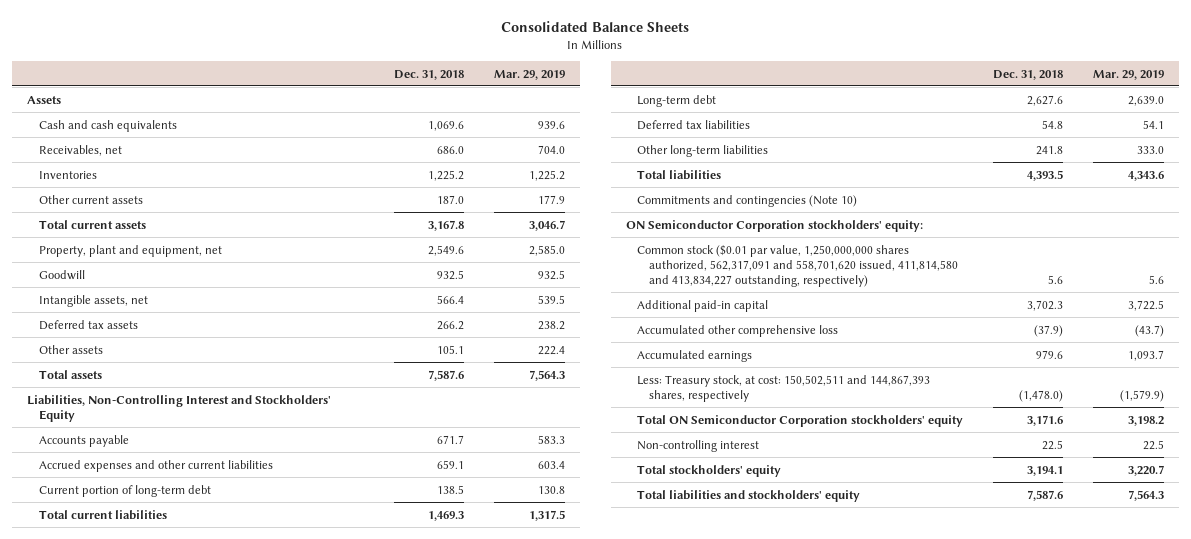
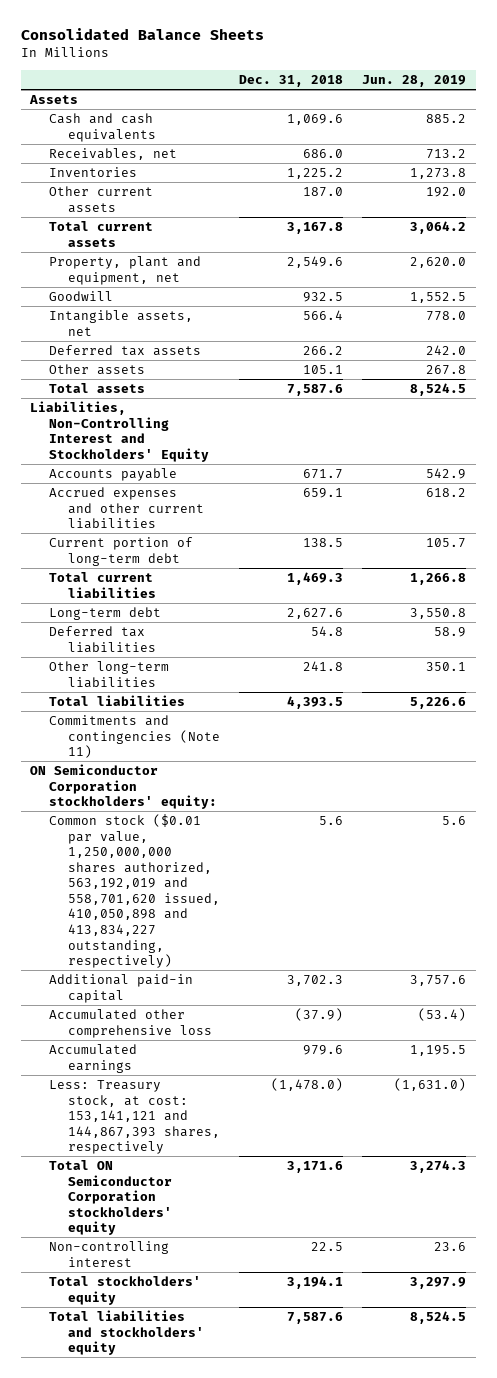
- | Dec. 31, 2018 | Mar. 29, 2019
+ | Dec. 31, 2018 | Jun. 28, 2019
- Commitments and contingencies (Note 10)
+ Commitments and contingencies (Note 11)
- Common stock ($0.01 par value, 1,250,000,000 shares authorized, 562,317,091 and 558,701,620 issued, 411,814,580 and 413,834,227 outstanding, respectively) | 5.6 | 5.6
+ Common stock ($0.01 par value, 1,250,000,000 shares authorized, 563,192,019 and 558,701,620 issued, 410,050,898 and 413,834,227 outstanding, respectively) | 5.6 | 5.6
- Less: Treasury stock, at cost: 150,502,511 and 144,867,393 shares, respectively | (1,478.0) | (1,579.9)
+ Less: Treasury stock, at cost: 153,141,121 and 144,867,393 shares, respectively | (1,478.0) | (1,631.0)

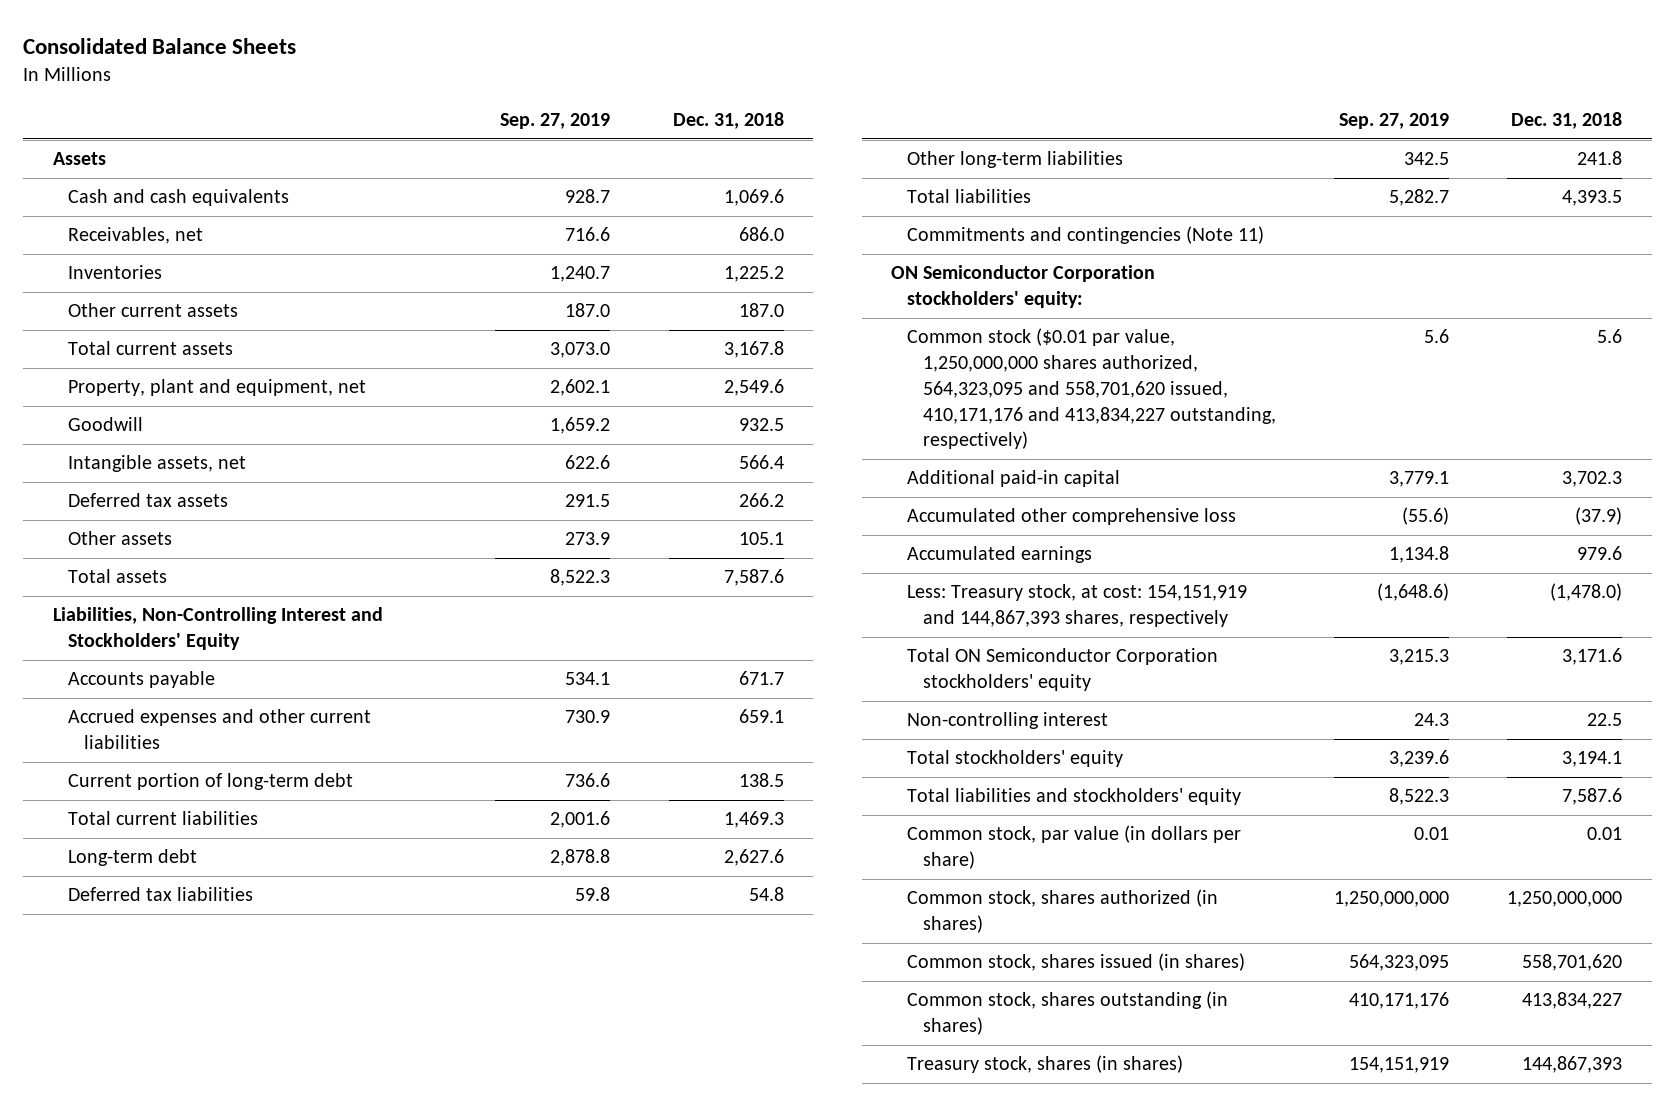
- | Dec. 31, 2018 | Jun. 28, 2019
+ | Sep. 27, 2019 | Dec. 31, 2018
- Common stock ($0.01 par value, 1,250,000,000 shares authorized, 563,192,019 and 558,701,620 issued, 410,050,898 and 413,834,227 outstanding, respectively) | 5.6 | 5.6
+ Common stock ($0.01 par value, 1,250,000,000 shares authorized, 564,323,095 and 558,701,620 issued, 410,171,176 and 413,834,227 outstanding, respectively) | 5.6 | 5.6
- Less: Treasury stock, at cost: 153,141,121 and 144,867,393 shares, respectively | (1,478.0) | (1,631.0)
+ Less: Treasury stock, at cost: 154,151,919 and 144,867,393 shares, respectively | (1,648.6) | (1,478.0)
+ Common stock, par value (in dollars per share) | 0.01 | 0.01
+ Common stock, shares authorized (in shares) | 1,250,000,000 | 1,250,000,000
+ Common stock, shares issued (in shares) | 564,323,095 | 558,701,620
+ Common stock, shares outstanding (in shares) | 410,171,176 | 413,834,227
+ Treasury stock, shares (in shares) | 154,151,919 | 144,867,393

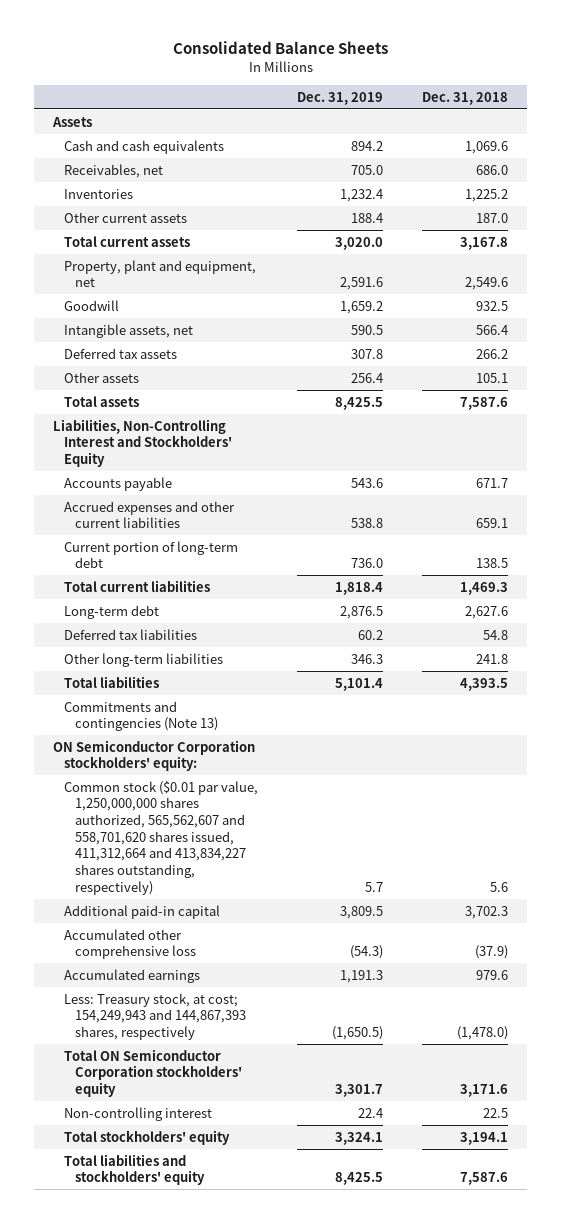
- | Sep. 27, 2019 | Dec. 31, 2018
+ | Dec. 31, 2019 | Dec. 31, 2018
- Commitments and contingencies (Note 11)
+ Commitments and contingencies (Note 13)
- Common stock ($0.01 par value, 1,250,000,000 shares authorized, 564,323,095 and 558,701,620 issued, 410,171,176 and 413,834,227 outstanding, respectively) | 5.6 | 5.6
+ Common stock ($0.01 par value, 1,250,000,000 shares authorized, 565,562,607 and 558,701,620 shares issued, 411,312,664 and 413,834,227 shares outstanding, respectively) | 5.7 | 5.6
- Less: Treasury stock, at cost: 154,151,919 and 144,867,393 shares, respectively | (1,648.6) | (1,478.0)
+ Less: Treasury stock, at cost; 154,249,943 and 144,867,393 shares, respectively | (1,650.5) | (1,478.0)
- Common stock, par value (in dollars per share) | 0.01 | 0.01
- Common stock, shares authorized (in shares) | 1,250,000,000 | 1,250,000,000
- Common stock, shares issued (in shares) | 564,323,095 | 558,701,620
- Common stock, shares outstanding (in shares) | 410,171,176 | 413,834,227
- Treasury stock, shares (in shares) | 154,151,919 | 144,867,393

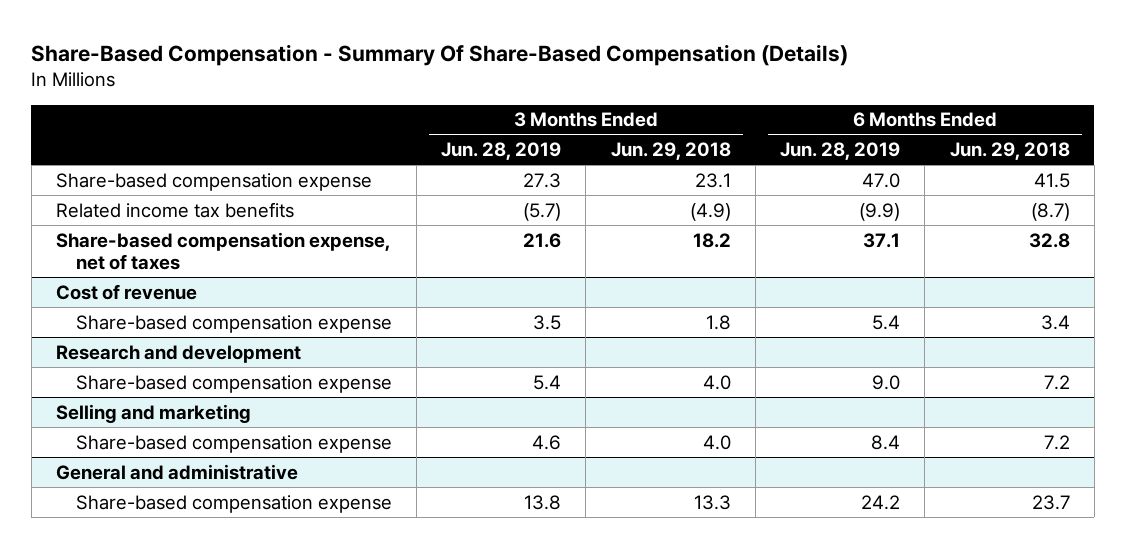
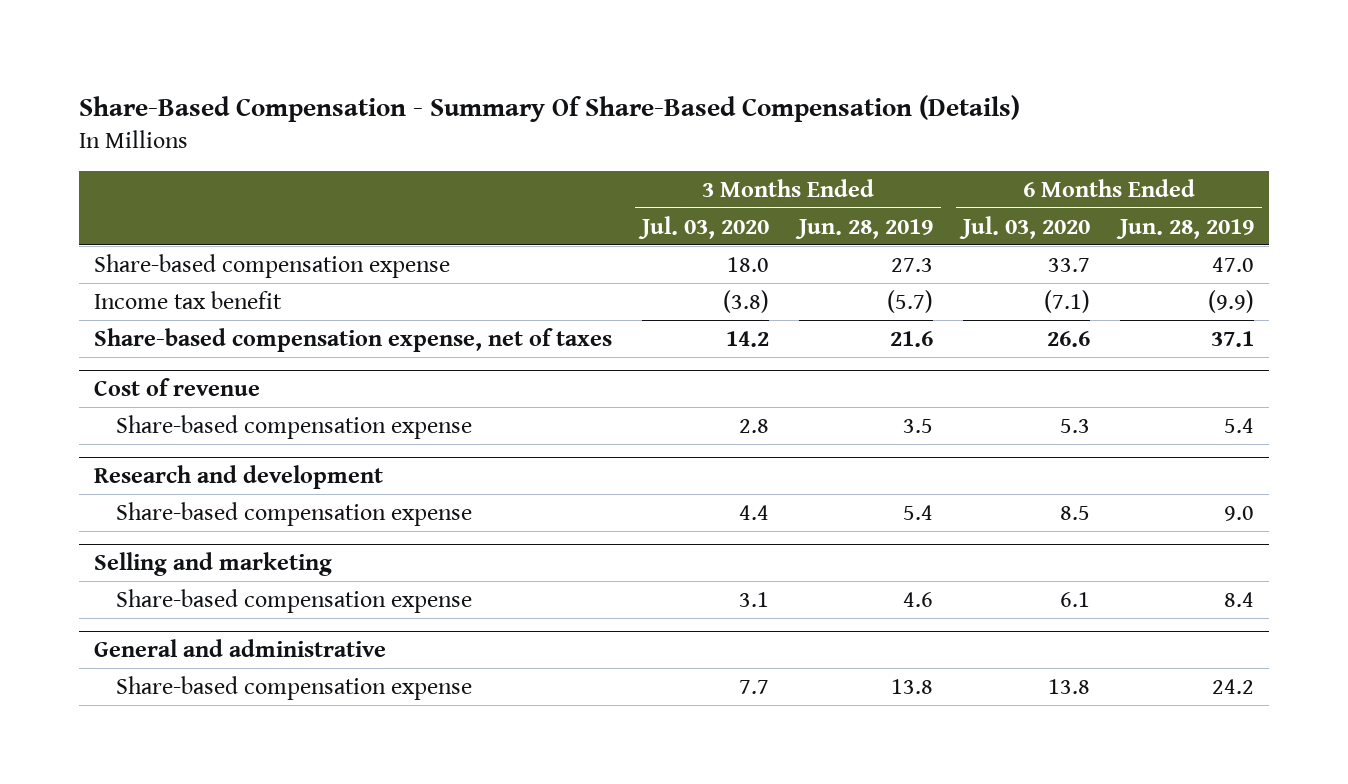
- | 3 Months Ended Jun. 28, 2019 | 3 Months Ended Jun. 29, 2018 | 6 Months Ended Jun. 28, 2019 | 6 Months Ended Jun. 29, 2018
+ | 3 Months Ended Jul. 03, 2020 | 3 Months Ended Jun. 28, 2019 | 6 Months Ended Jul. 03, 2020 | 6 Months Ended Jun. 28, 2019
- Related income tax benefits | (5.7) | (4.9) | (9.9) | (8.7)
+ Income tax benefit | (3.8) | (5.7) | (7.1) | (9.9)

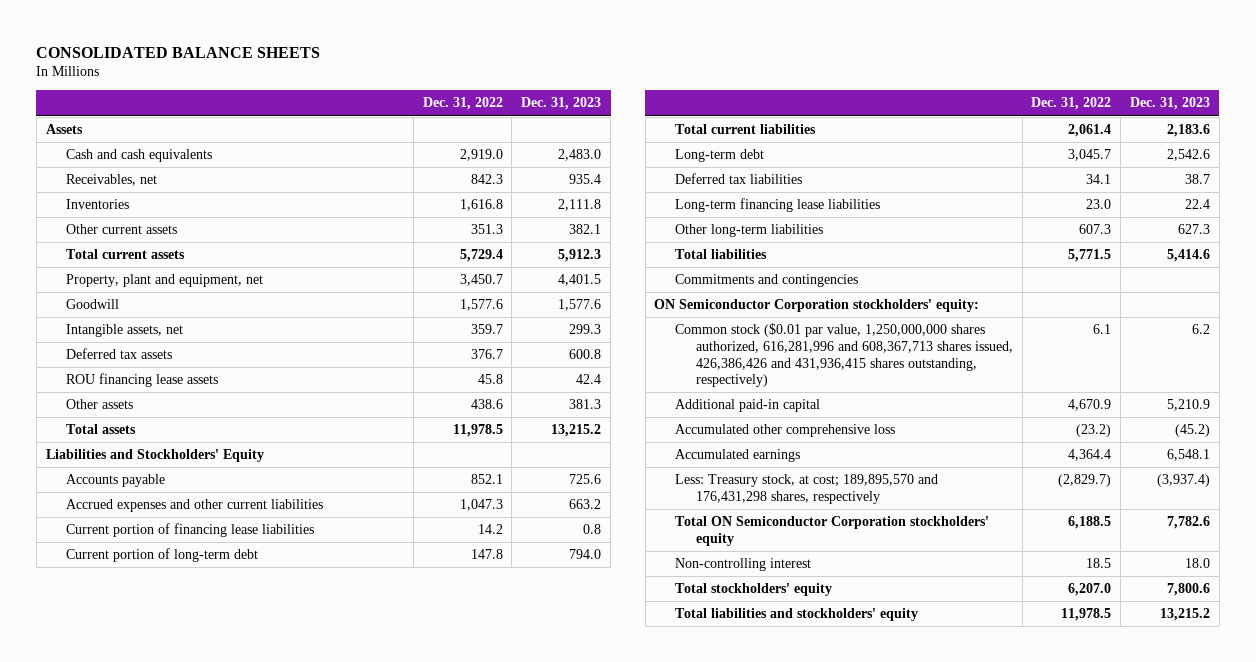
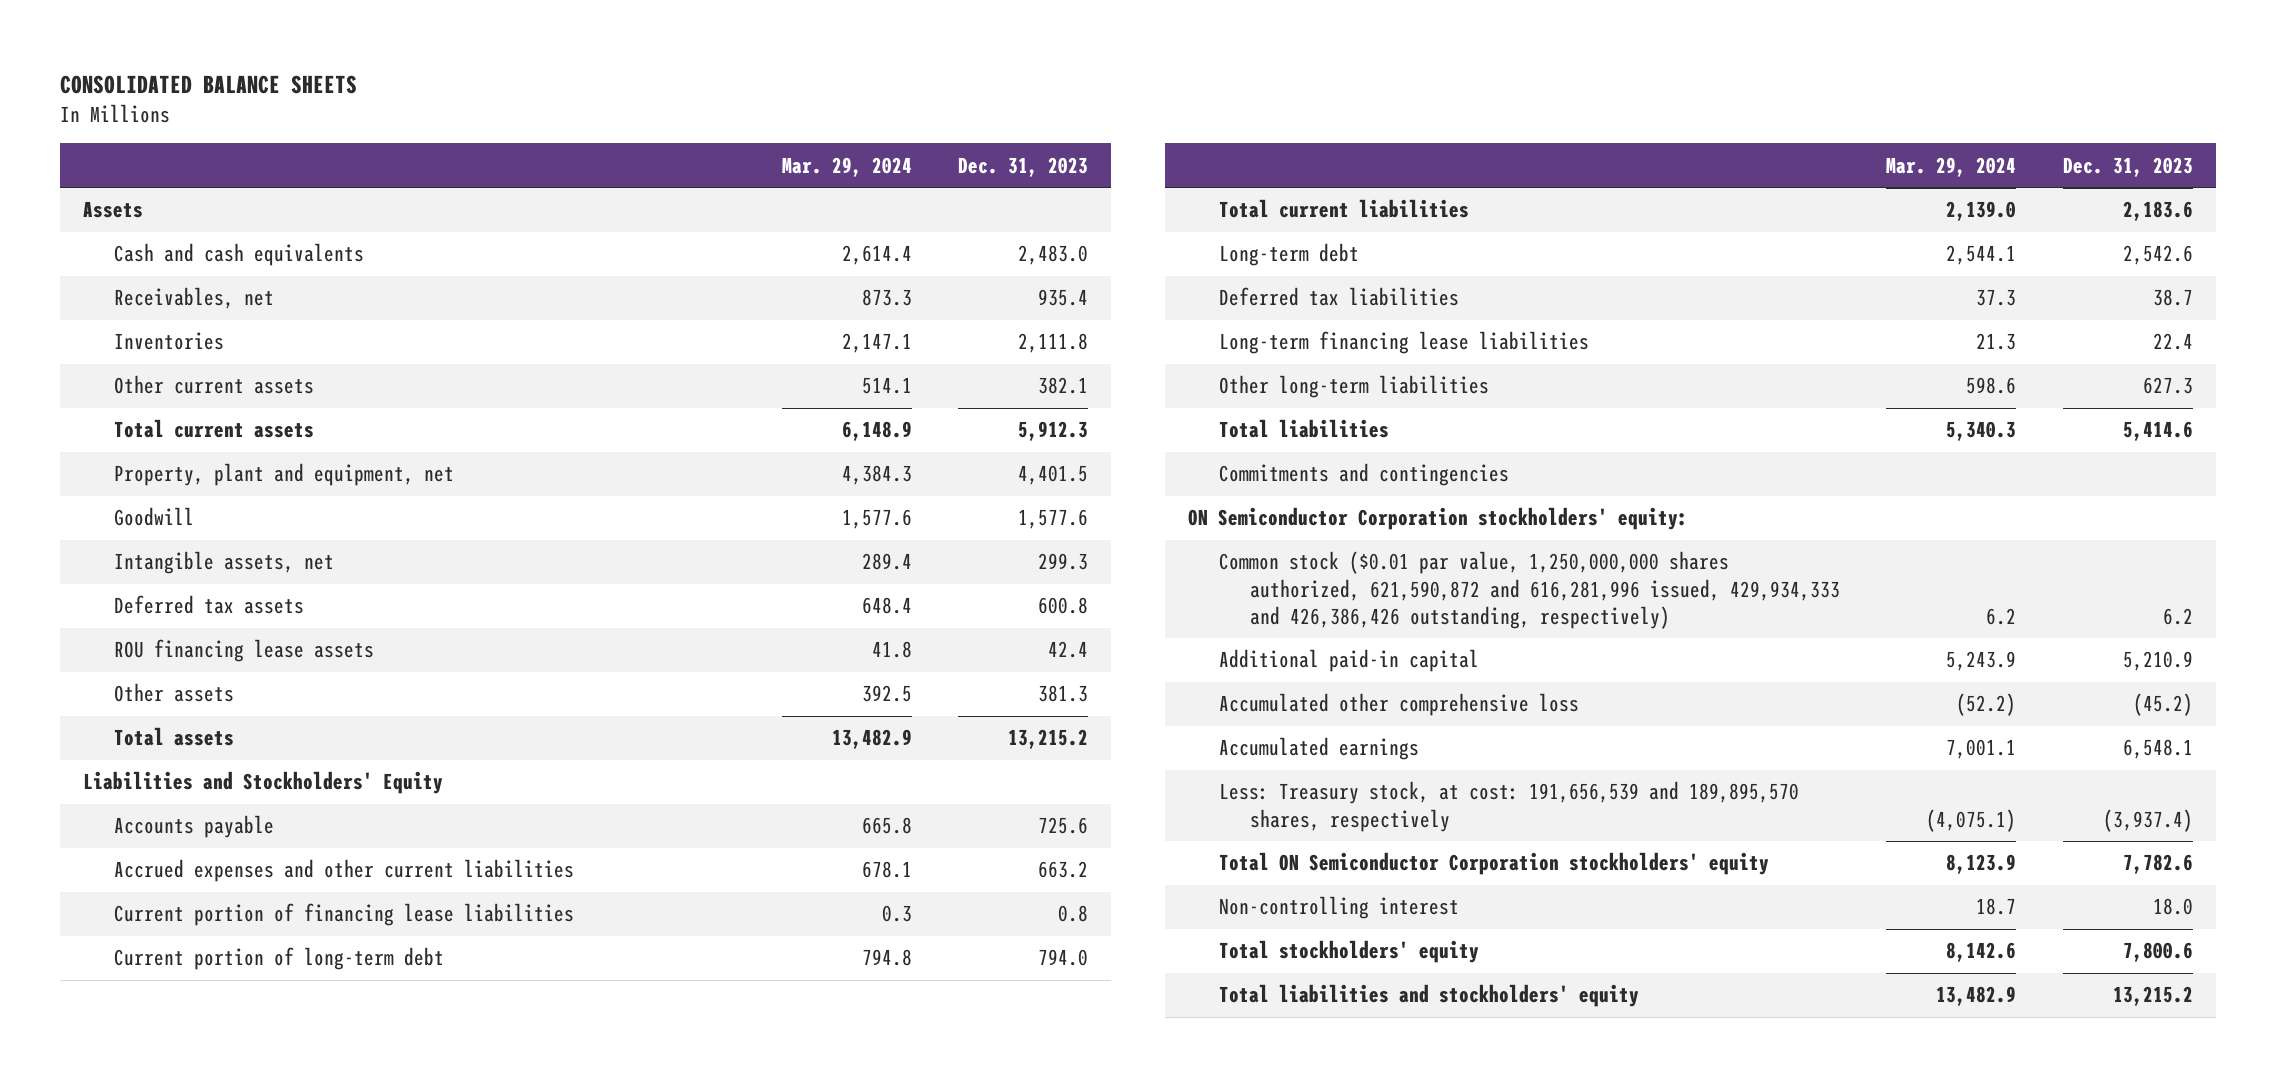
- | Dec. 31, 2022 | Dec. 31, 2023
+ | Mar. 29, 2024 | Dec. 31, 2023
- Common stock ($0.01 par value, 1,250,000,000 shares authorized, 616,281,996 and 608,367,713 shares issued, 426,386,426 and 431,936,415 shares outstanding, respectively) | 6.1 | 6.2
+ Common stock ($0.01 par value, 1,250,000,000 shares authorized, 621,590,872 and 616,281,996 issued, 429,934,333 and 426,386,426 outstanding, respectively) | 6.2 | 6.2
- Less: Treasury stock, at cost; 189,895,570 and 176,431,298 shares, respectively | (2,829.7) | (3,937.4)
+ Less: Treasury stock, at cost: 191,656,539 and 189,895,570 shares, respectively | (4,075.1) | (3,937.4)

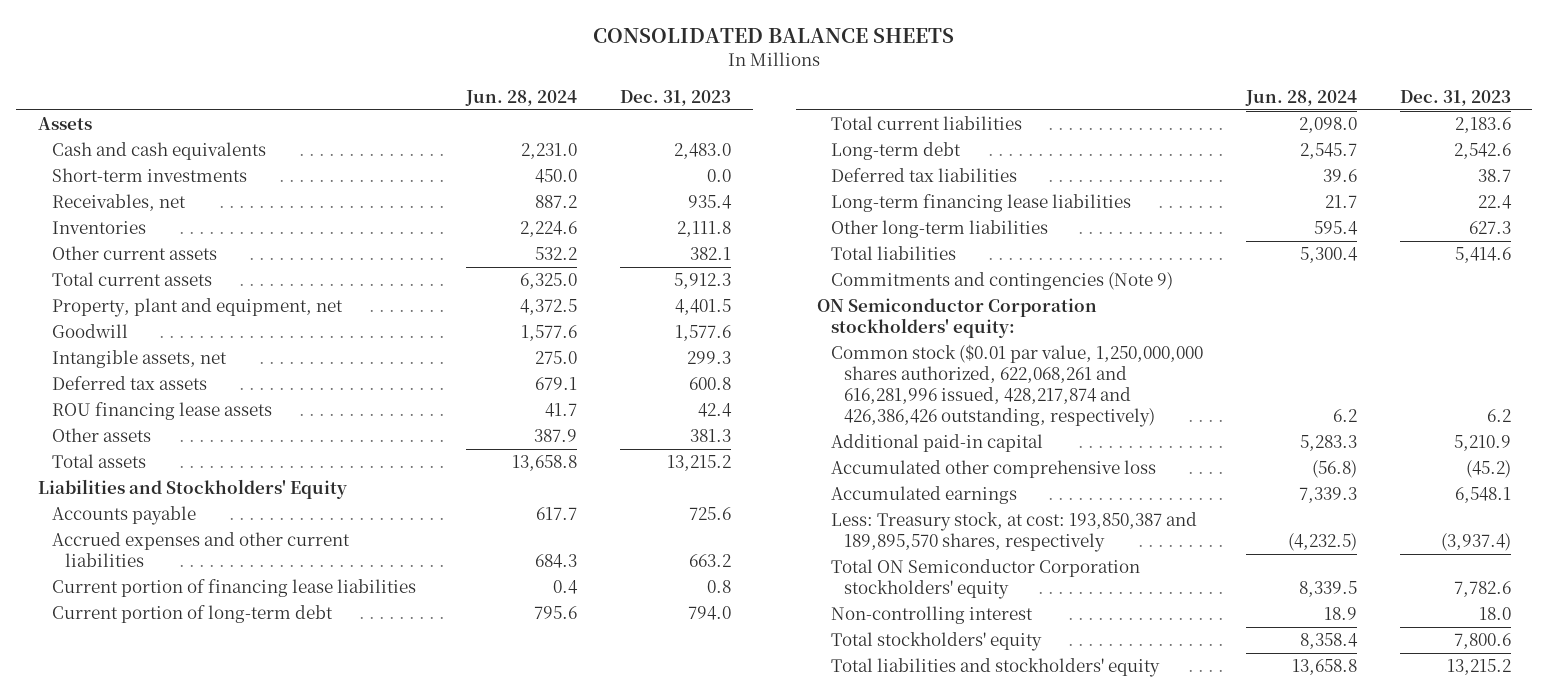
- | Mar. 29, 2024 | Dec. 31, 2023
+ | Jun. 28, 2024 | Dec. 31, 2023
+ Short-term investments | 450.0 | 0.0
- Commitments and contingencies
+ Commitments and contingencies (Note 9)
- Common stock ($0.01 par value, 1,250,000,000 shares authorized, 621,590,872 and 616,281,996 issued, 429,934,333 and 426,386,426 outstanding, respectively) | 6.2 | 6.2
+ Common stock ($0.01 par value, 1,250,000,000 shares authorized, 622,068,261 and 616,281,996 issued, 428,217,874 and 426,386,426 outstanding, respectively) | 6.2 | 6.2
- Less: Treasury stock, at cost: 191,656,539 and 189,895,570 shares, respectively | (4,075.1) | (3,937.4)
+ Less: Treasury stock, at cost: 193,850,387 and 189,895,570 shares, respectively | (4,232.5) | (3,937.4)

